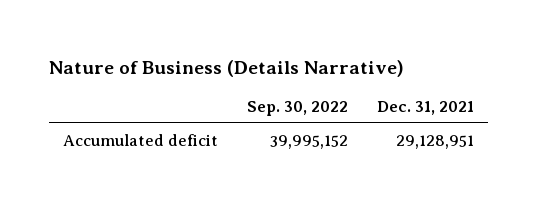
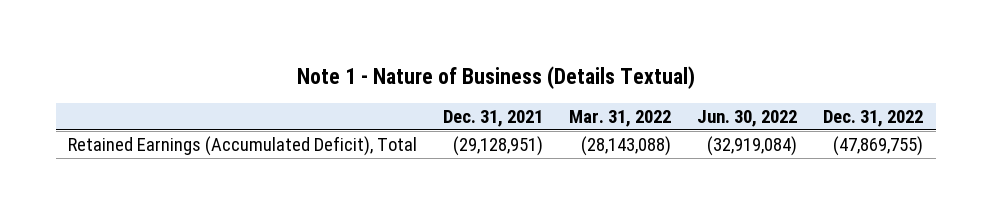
- Nature of Business (Details Narrative)
+ Note 1 - Nature of Business (Details Textual)
- | Sep. 30, 2022 | Dec. 31, 2021
+ | Dec. 31, 2021 | Mar. 31, 2022 | Jun. 30, 2022 | Dec. 31, 2022
- Accumulated deficit | 39,995,152 | 29,128,951
+ Retained Earnings (Accumulated Deficit), Total | (29,128,951) | (28,143,088) | (32,919,084) | (47,869,755)

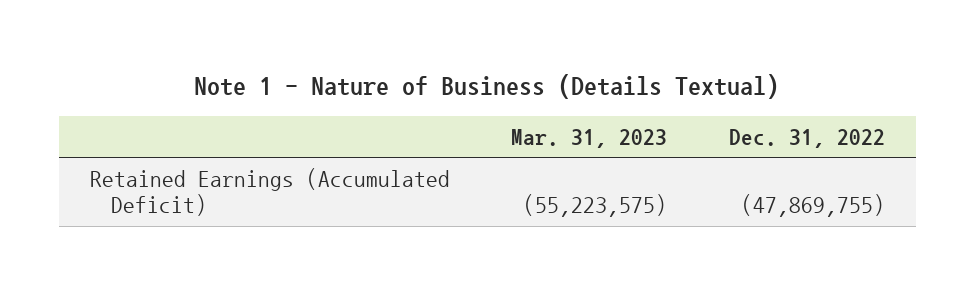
- | Dec. 31, 2021 | Mar. 31, 2022 | Jun. 30, 2022 | Dec. 31, 2022
+ | Mar. 31, 2023 | Dec. 31, 2022
- Retained Earnings (Accumulated Deficit), Total | (29,128,951) | (28,143,088) | (32,919,084) | (47,869,755)
+ Retained Earnings (Accumulated Deficit) | (55,223,575) | (47,869,755)

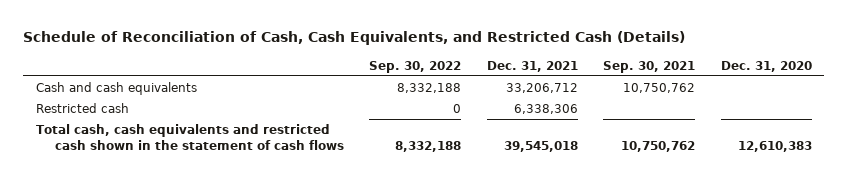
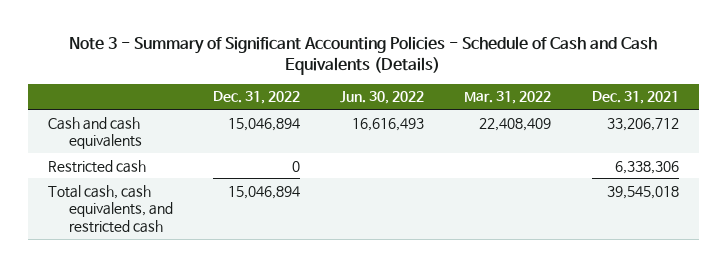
- Schedule of Reconciliation of Cash, Cash Equivalents, and Restricted Cash (Details)
+ Note 3 - Summary of Significant Accounting Policies - Schedule of Cash and Cash Equivalents (Details)
- | Sep. 30, 2022 | Dec. 31, 2021 | Sep. 30, 2021 | Dec. 31, 2020
+ | Dec. 31, 2022 | Jun. 30, 2022 | Mar. 31, 2022 | Dec. 31, 2021
- Total cash, cash equivalents and restricted cash shown in the statement of cash flows | 8,332,188 | 39,545,018 | 10,750,762 | 12,610,383
+ Total cash, cash equivalents, and restricted cash | 15,046,894 | | | 39,545,018

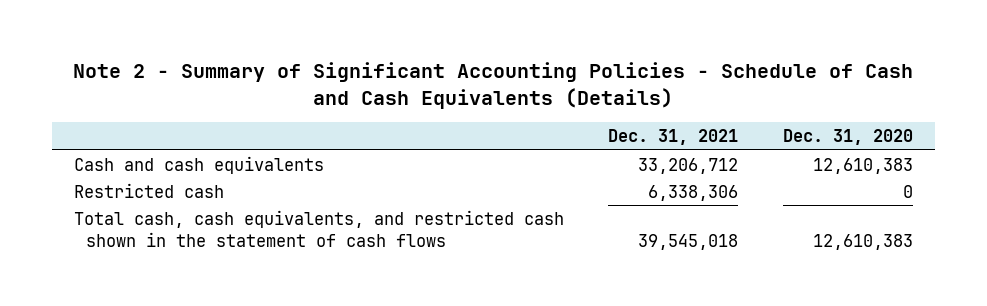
- Note 3 - Summary of Significant Accounting Policies - Schedule of Cash and Cash Equivalents (Details)
+ Note 2 - Summary of Significant Accounting Policies - Schedule of Cash and Cash Equivalents (Details)
- | Dec. 31, 2022 | Jun. 30, 2022 | Mar. 31, 2022 | Dec. 31, 2021
+ | Dec. 31, 2021 | Dec. 31, 2020
- Total cash, cash equivalents, and restricted cash | 15,046,894 | | | 39,545,018
+ Total cash, cash equivalents, and restricted cash shown in the statement of cash flows | 39,545,018 | 12,610,383

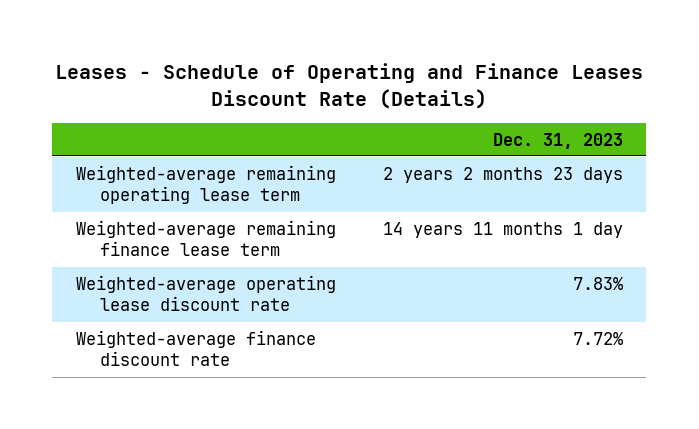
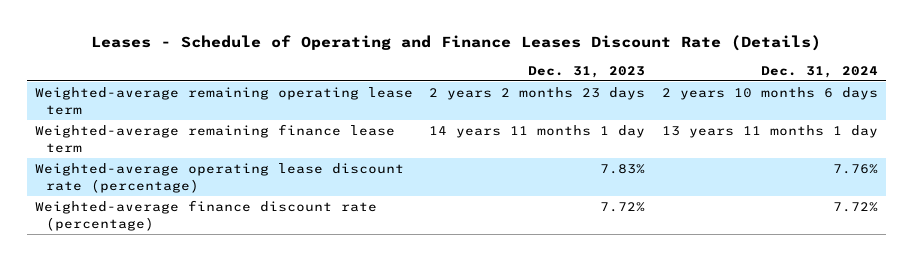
- | Dec. 31, 2023
+ | Dec. 31, 2023 | Dec. 31, 2024
- Weighted-average operating lease discount rate | 7.83%
- Weighted-average finance discount rate | 7.72%
+ Weighted-average operating lease discount rate (percentage) | 7.83% | 7.76%
+ Weighted-average finance discount rate (percentage) | 7.72% | 7.72%

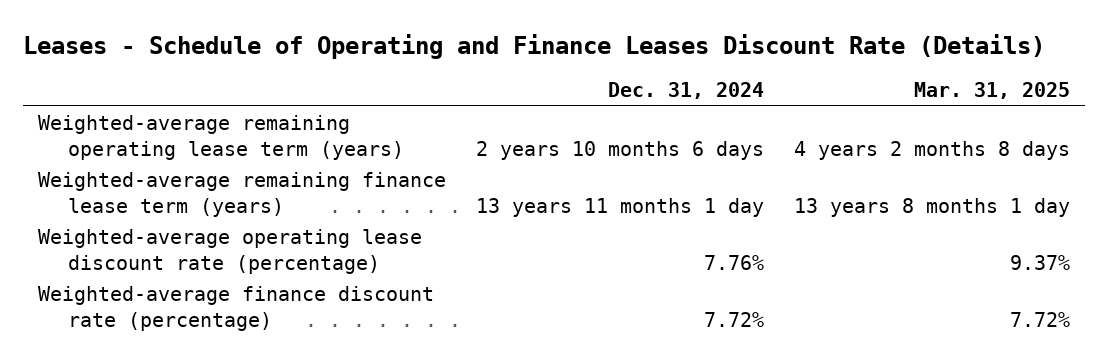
- | Dec. 31, 2023 | Dec. 31, 2024
+ | Dec. 31, 2024 | Mar. 31, 2025
- Weighted-average remaining operating lease term | 2 years 2 months 23 days | 2 years 10 months 6 days
- Weighted-average remaining finance lease term | 14 years 11 months 1 day | 13 years 11 months 1 day
+ Weighted-average remaining operating lease term (years) | 2 years 10 months 6 days | 4 years 2 months 8 days
+ Weighted-average remaining finance lease term (years) | 13 years 11 months 1 day | 13 years 8 months 1 day

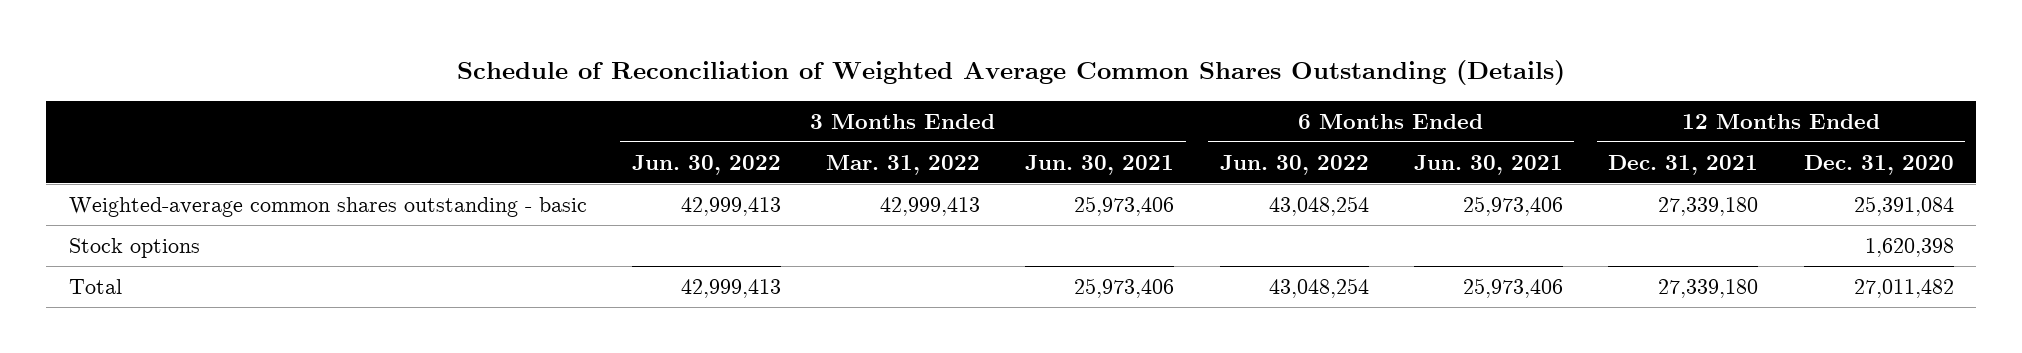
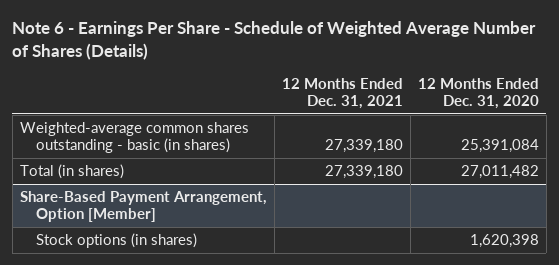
- Schedule of Reconciliation of Weighted Average Common Shares Outstanding (Details)
+ Note 6 - Earnings Per Share - Schedule of Weighted Average Number of Shares (Details)
- | 3 Months Ended Jun. 30, 2022 | 3 Months Ended Mar. 31, 2022 | 3 Months Ended Jun. 30, 2021 | 6 Months Ended Jun. 30, 2022 | 6 Months Ended Jun. 30, 2021 | 12 Months Ended Dec. 31, 2021 | 12 Months Ended Dec. 31, 2020
+ | 12 Months Ended Dec. 31, 2021 | 12 Months Ended Dec. 31, 2020
- Weighted-average common shares outstanding - basic | 42,999,413 | 42,999,413 | 25,973,406 | 43,048,254 | 25,973,406 | 27,339,180 | 25,391,084
- Stock options | | | | | | | 1,620,398
- Total | 42,999,413 | | 25,973,406 | 43,048,254 | 25,973,406 | 27,339,180 | 27,011,482
+ Weighted-average common shares outstanding - basic (in shares) | 27,339,180 | 25,391,084
+ Total (in shares) | 27,339,180 | 27,011,482
+ Share-Based Payment Arrangement, Option [Member]
+ Stock options (in shares) | | 1,620,398

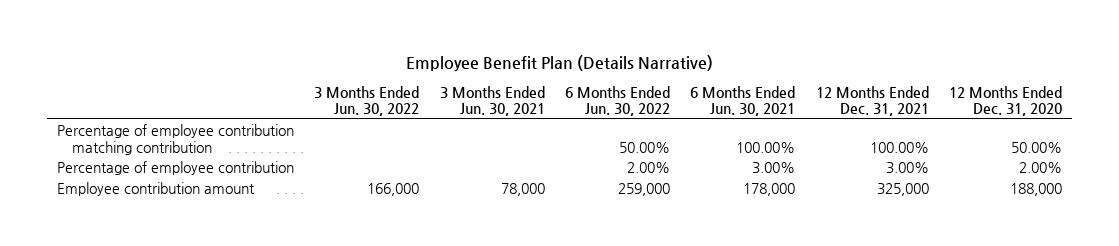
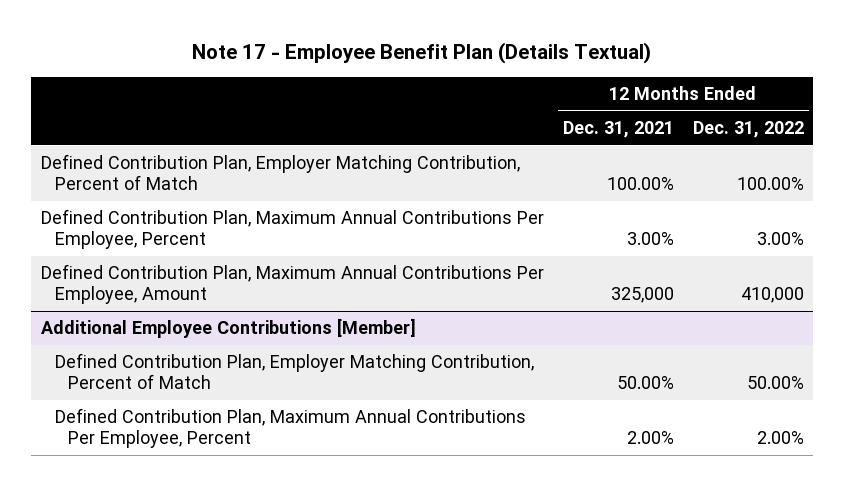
- Employee Benefit Plan (Details Narrative)
+ Note 17 - Employee Benefit Plan (Details Textual)
- | 3 Months Ended Jun. 30, 2022 | 3 Months Ended Jun. 30, 2021 | 6 Months Ended Jun. 30, 2022 | 6 Months Ended Jun. 30, 2021 | 12 Months Ended Dec. 31, 2021 | 12 Months Ended Dec. 31, 2020
+ | 12 Months Ended Dec. 31, 2021 | 12 Months Ended Dec. 31, 2022
- Percentage of employee contribution matching contribution | | | 50.00% | 100.00% | 100.00% | 50.00%
- Percentage of employee contribution | | | 2.00% | 3.00% | 3.00% | 2.00%
- Employee contribution amount | 166,000 | 78,000 | 259,000 | 178,000 | 325,000 | 188,000
+ Defined Contribution Plan, Employer Matching Contribution, Percent of Match | 100.00% | 100.00%
+ Defined Contribution Plan, Maximum Annual Contributions Per Employee, Percent | 3.00% | 3.00%
+ Defined Contribution Plan, Maximum Annual Contributions Per Employee, Amount | 325,000 | 410,000
+ Additional Employee Contributions [Member]
+ Defined Contribution Plan, Employer Matching Contribution, Percent of Match | 50.00% | 50.00%
+ Defined Contribution Plan, Maximum Annual Contributions Per Employee, Percent | 2.00% | 2.00%

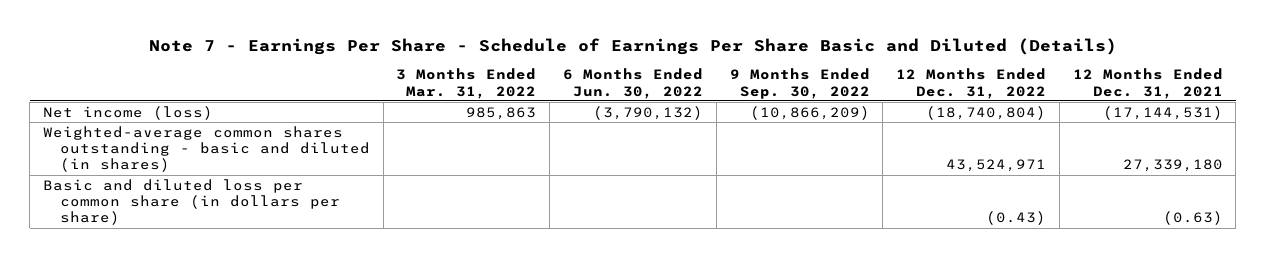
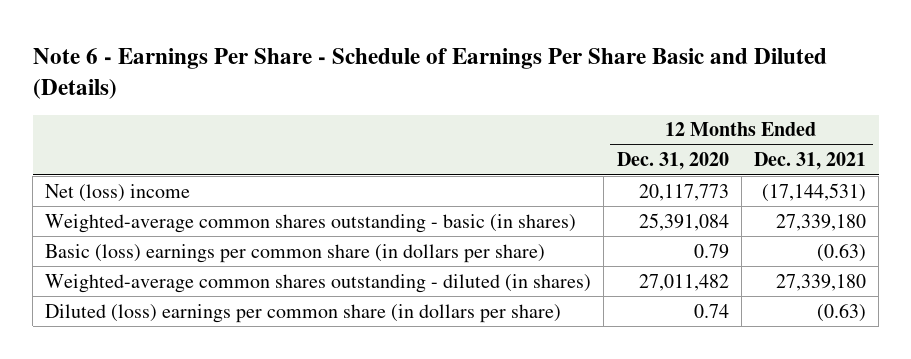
- Note 7 - Earnings Per Share - Schedule of Earnings Per Share Basic and Diluted (Details)
+ Note 6 - Earnings Per Share - Schedule of Earnings Per Share Basic and Diluted (Details)
- | 3 Months Ended Mar. 31, 2022 | 6 Months Ended Jun. 30, 2022 | 9 Months Ended Sep. 30, 2022 | 12 Months Ended Dec. 31, 2022 | 12 Months Ended Dec. 31, 2021
+ | 12 Months Ended Dec. 31, 2020 | 12 Months Ended Dec. 31, 2021
- Net income (loss) | 985,863 | (3,790,132) | (10,866,209) | (18,740,804) | (17,144,531)
- Weighted-average common shares outstanding - basic and diluted (in shares) | | | | 43,524,971 | 27,339,180
- Basic and diluted loss per common share (in dollars per share) | | | | (0.43) | (0.63)
+ Net (loss) income | 20,117,773 | (17,144,531)
+ Weighted-average common shares outstanding - basic (in shares) | 25,391,084 | 27,339,180
+ Basic (loss) earnings per common share (in dollars per share) | 0.79 | (0.63)
+ Weighted-average common shares outstanding - diluted (in shares) | 27,011,482 | 27,339,180
+ Diluted (loss) earnings per common share (in dollars per share) | 0.74 | (0.63)

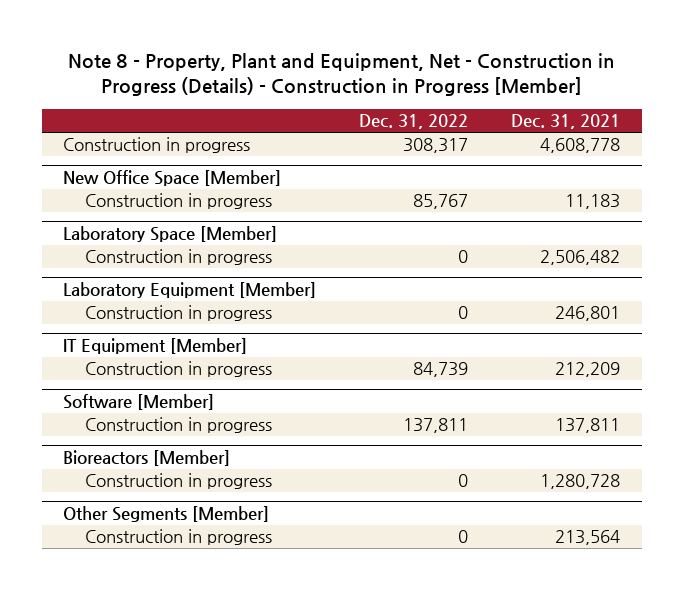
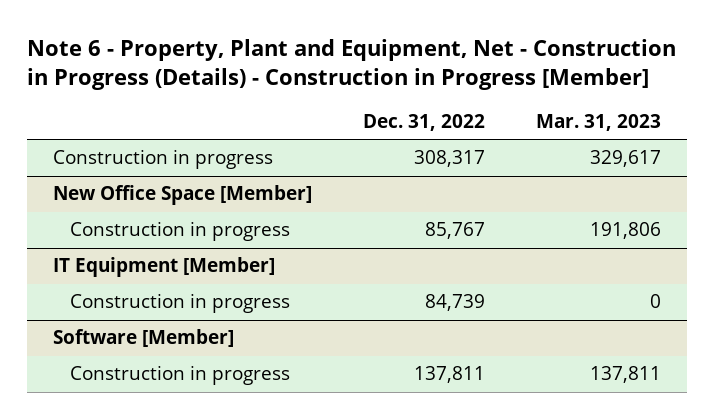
- Note 8 - Property, Plant and Equipment, Net - Construction in Progress (Details) - Construction in Progress [Member]
+ Note 6 - Property, Plant and Equipment, Net - Construction in Progress (Details) - Construction in Progress [Member]
- | Dec. 31, 2022 | Dec. 31, 2021
+ | Dec. 31, 2022 | Mar. 31, 2023
- Laboratory Space [Member]
- Construction in progress | 0 | 2,506,482
- Laboratory Equipment [Member]
- Construction in progress | 0 | 246,801
- Bioreactors [Member]
- Construction in progress | 0 | 1,280,728
- Other Segments [Member]
- Construction in progress | 0 | 213,564

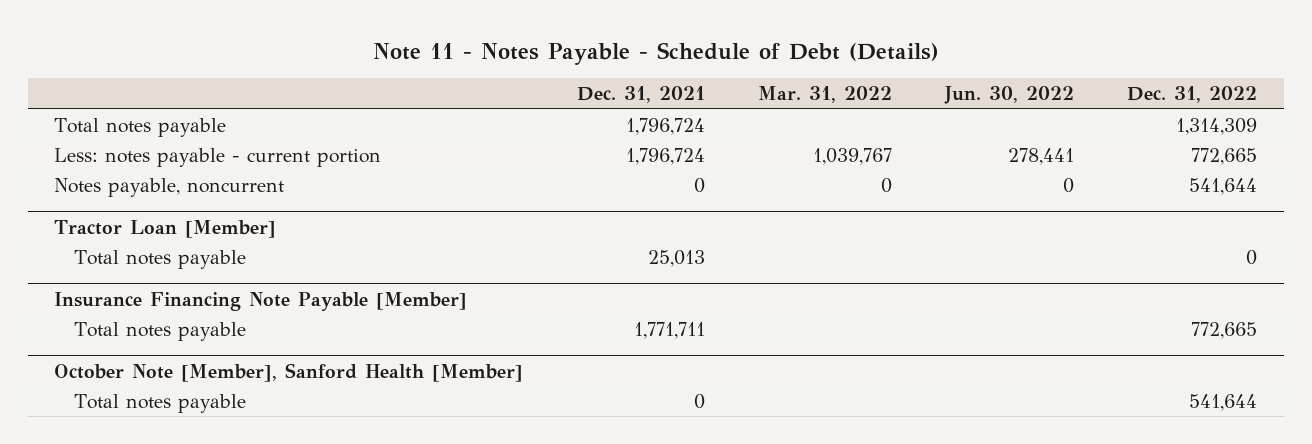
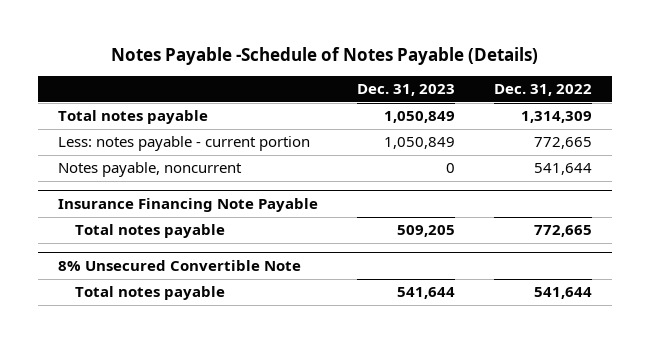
- Note 11 - Notes Payable - Schedule of Debt (Details)
+ Notes Payable -Schedule of Notes Payable (Details)
- | Dec. 31, 2021 | Mar. 31, 2022 | Jun. 30, 2022 | Dec. 31, 2022
+ | Dec. 31, 2023 | Dec. 31, 2022
- Tractor Loan [Member]
- Total notes payable | 25,013 | | | 0
- Insurance Financing Note Payable [Member]
+ Insurance Financing Note Payable
- October Note [Member], Sanford Health [Member]
+ 8% Unsecured Convertible Note

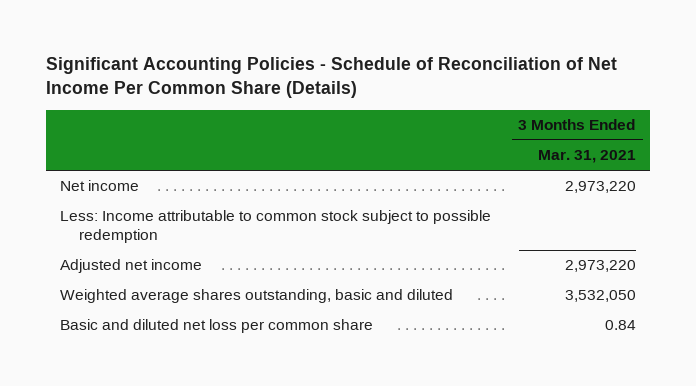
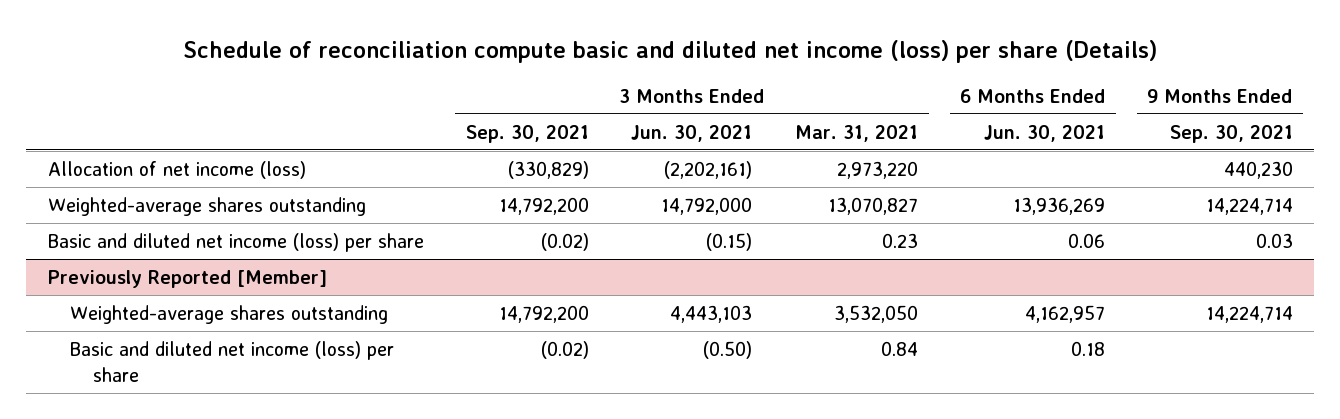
- Significant Accounting Policies - Schedule of Reconciliation of Net Income Per Common Share (Details)
+ Schedule of reconciliation compute basic and diluted net income (loss) per share (Details)
- | 3 Months Ended Mar. 31, 2021
+ | 3 Months Ended Sep. 30, 2021 | 3 Months Ended Jun. 30, 2021 | 3 Months Ended Mar. 31, 2021 | 6 Months Ended Jun. 30, 2021 | 9 Months Ended Sep. 30, 2021
- Net income | 2,973,220
- Less: Income attributable to common stock subject to possible redemption
- Adjusted net income | 2,973,220
- Weighted average shares outstanding, basic and diluted | 3,532,050
- Basic and diluted net loss per common share | 0.84
+ Allocation of net income (loss) | (330,829) | (2,202,161) | 2,973,220 | | 440,230
+ Weighted-average shares outstanding | 14,792,200 | 14,792,000 | 13,070,827 | 13,936,269 | 14,224,714
+ Basic and diluted net income (loss) per share | (0.02) | (0.15) | 0.23 | 0.06 | 0.03
+ Previously Reported [Member]
+ Weighted-average shares outstanding | 14,792,200 | 4,443,103 | 3,532,050 | 4,162,957 | 14,224,714
+ Basic and diluted net income (loss) per share | (0.02) | (0.50) | 0.84 | 0.18 |

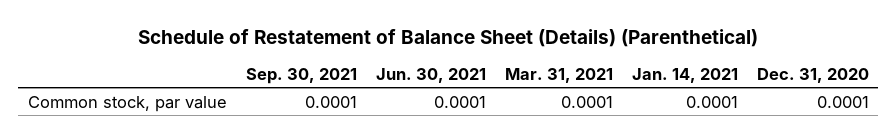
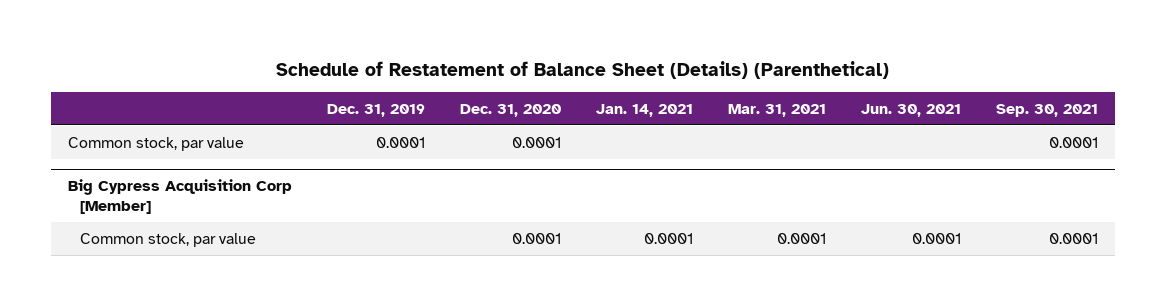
- | Sep. 30, 2021 | Jun. 30, 2021 | Mar. 31, 2021 | Jan. 14, 2021 | Dec. 31, 2020
+ | Dec. 31, 2019 | Dec. 31, 2020 | Jan. 14, 2021 | Mar. 31, 2021 | Jun. 30, 2021 | Sep. 30, 2021
+ Common stock, par value | 0.0001 | 0.0001 | | | | 0.0001
+ Big Cypress Acquisition Corp [Member]

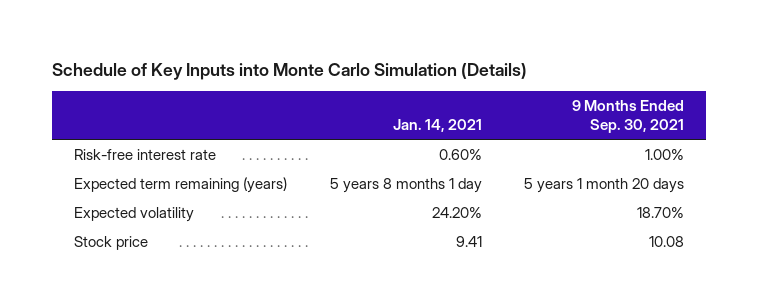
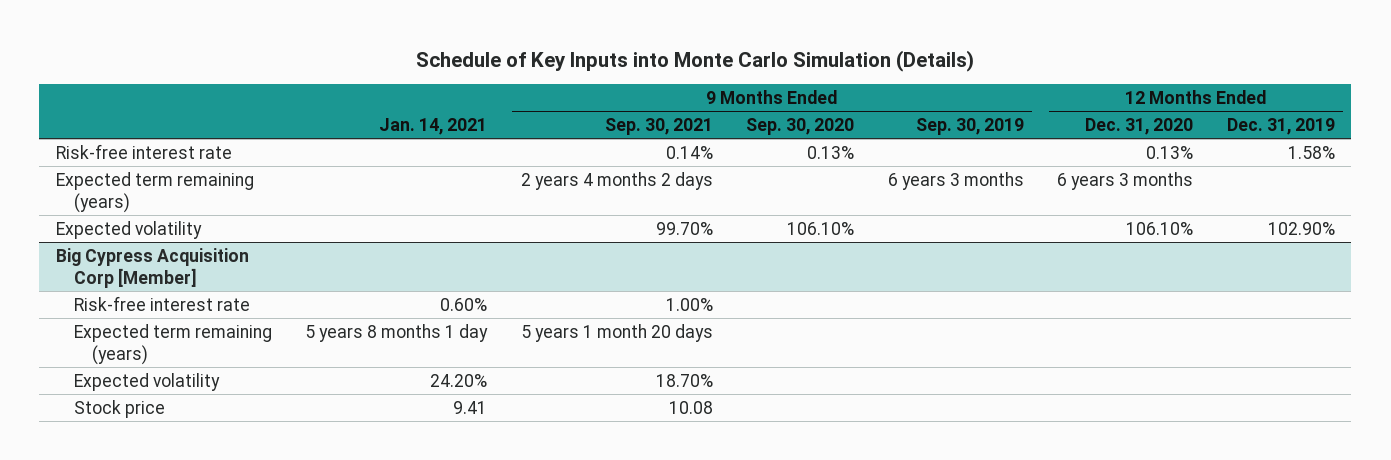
- | Jan. 14, 2021 | 9 Months Ended Sep. 30, 2021
+ | Jan. 14, 2021 | 9 Months Ended Sep. 30, 2021 | 9 Months Ended Sep. 30, 2020 | 9 Months Ended Sep. 30, 2019 | 12 Months Ended Dec. 31, 2020 | 12 Months Ended Dec. 31, 2019
+ Risk-free interest rate | | 0.14% | 0.13% | | 0.13% | 1.58%
+ Expected term remaining (years) | | 2 years 4 months 2 days | | 6 years 3 months | 6 years 3 months |
+ Expected volatility | | 99.70% | 106.10% | | 106.10% | 102.90%
+ Big Cypress Acquisition Corp [Member]

